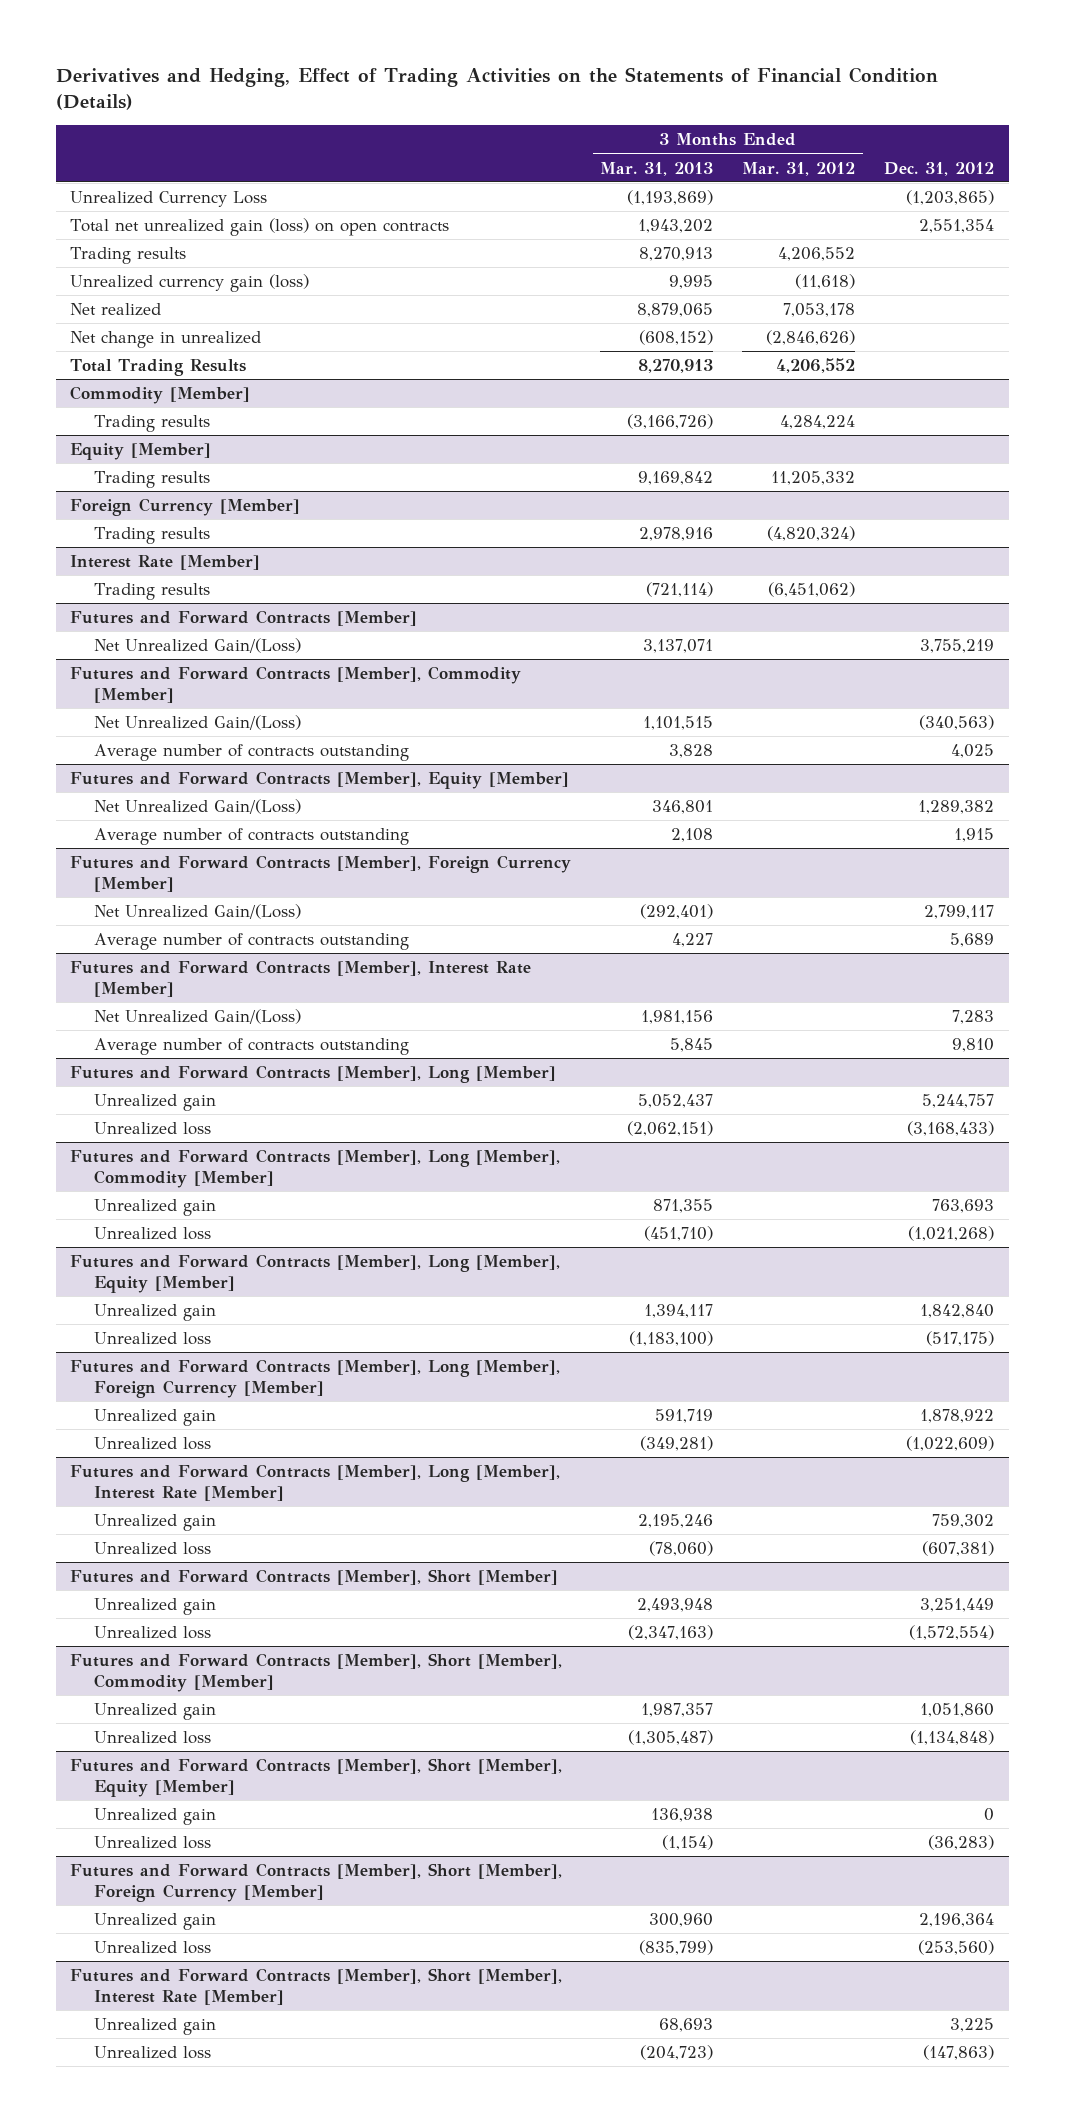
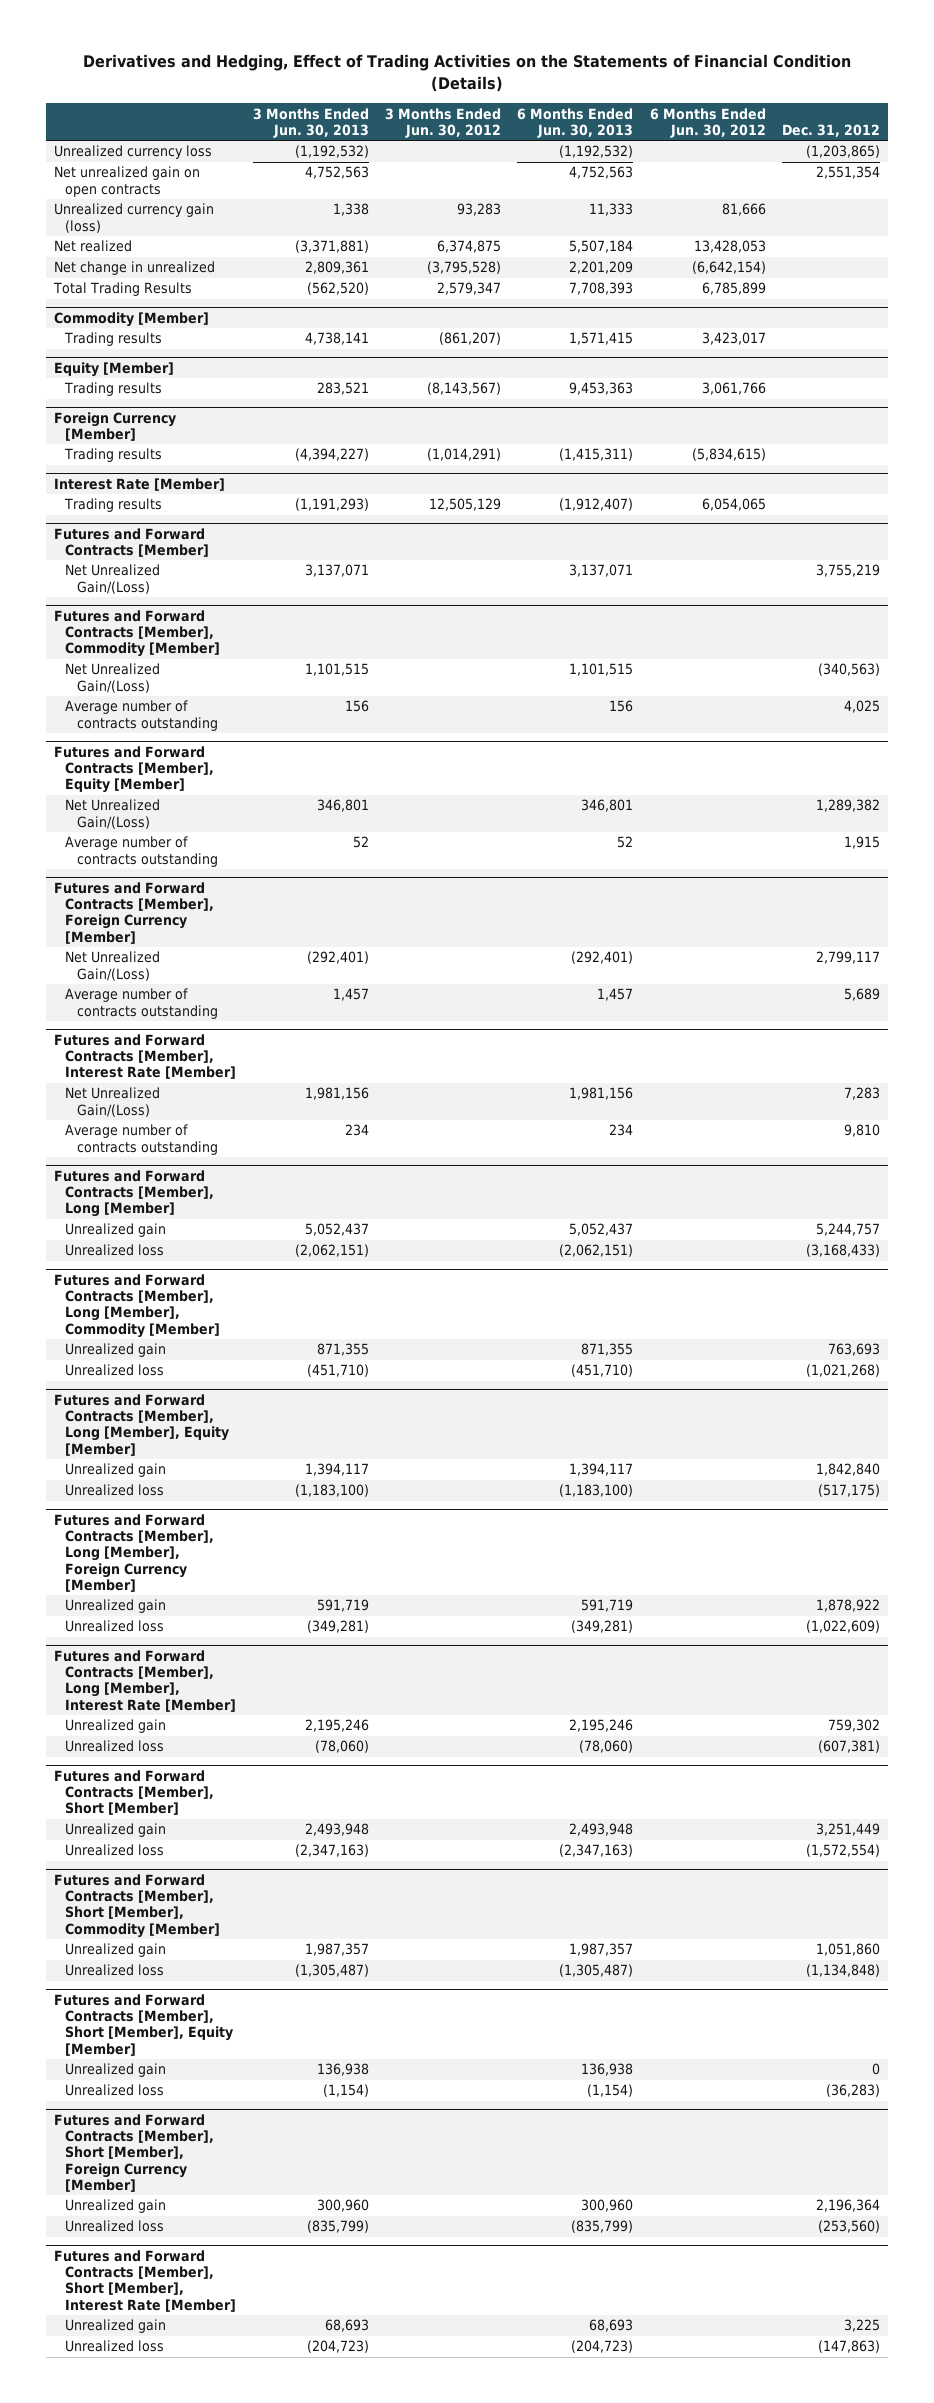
- | 3 Months Ended Mar. 31, 2013 | 3 Months Ended Mar. 31, 2012 | Dec. 31, 2012
+ | 3 Months Ended Jun. 30, 2013 | 3 Months Ended Jun. 30, 2012 | 6 Months Ended Jun. 30, 2013 | 6 Months Ended Jun. 30, 2012 | Dec. 31, 2012
- Unrealized Currency Loss | (1,193,869) | | (1,203,865)
- Total net unrealized gain (loss) on open contracts | 1,943,202 | | 2,551,354
- Trading results | 8,270,913 | 4,206,552 |
+ Unrealized currency loss | (1,192,532) | | (1,192,532) | | (1,203,865)
+ Net unrealized gain on open contracts | 4,752,563 | | 4,752,563 | | 2,551,354

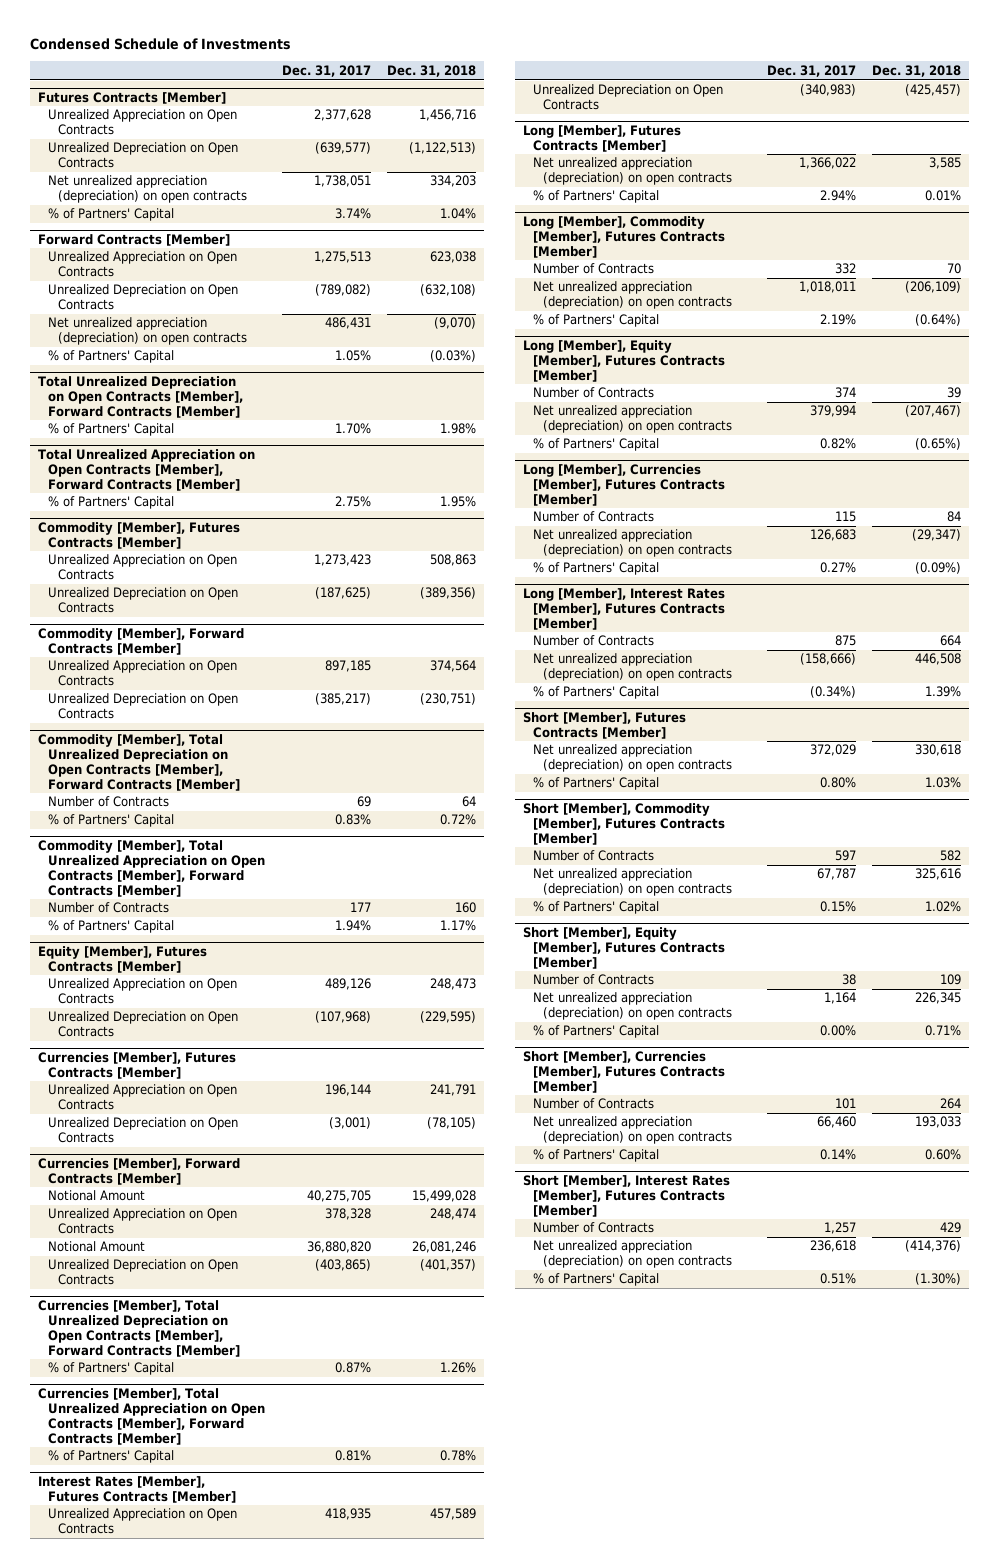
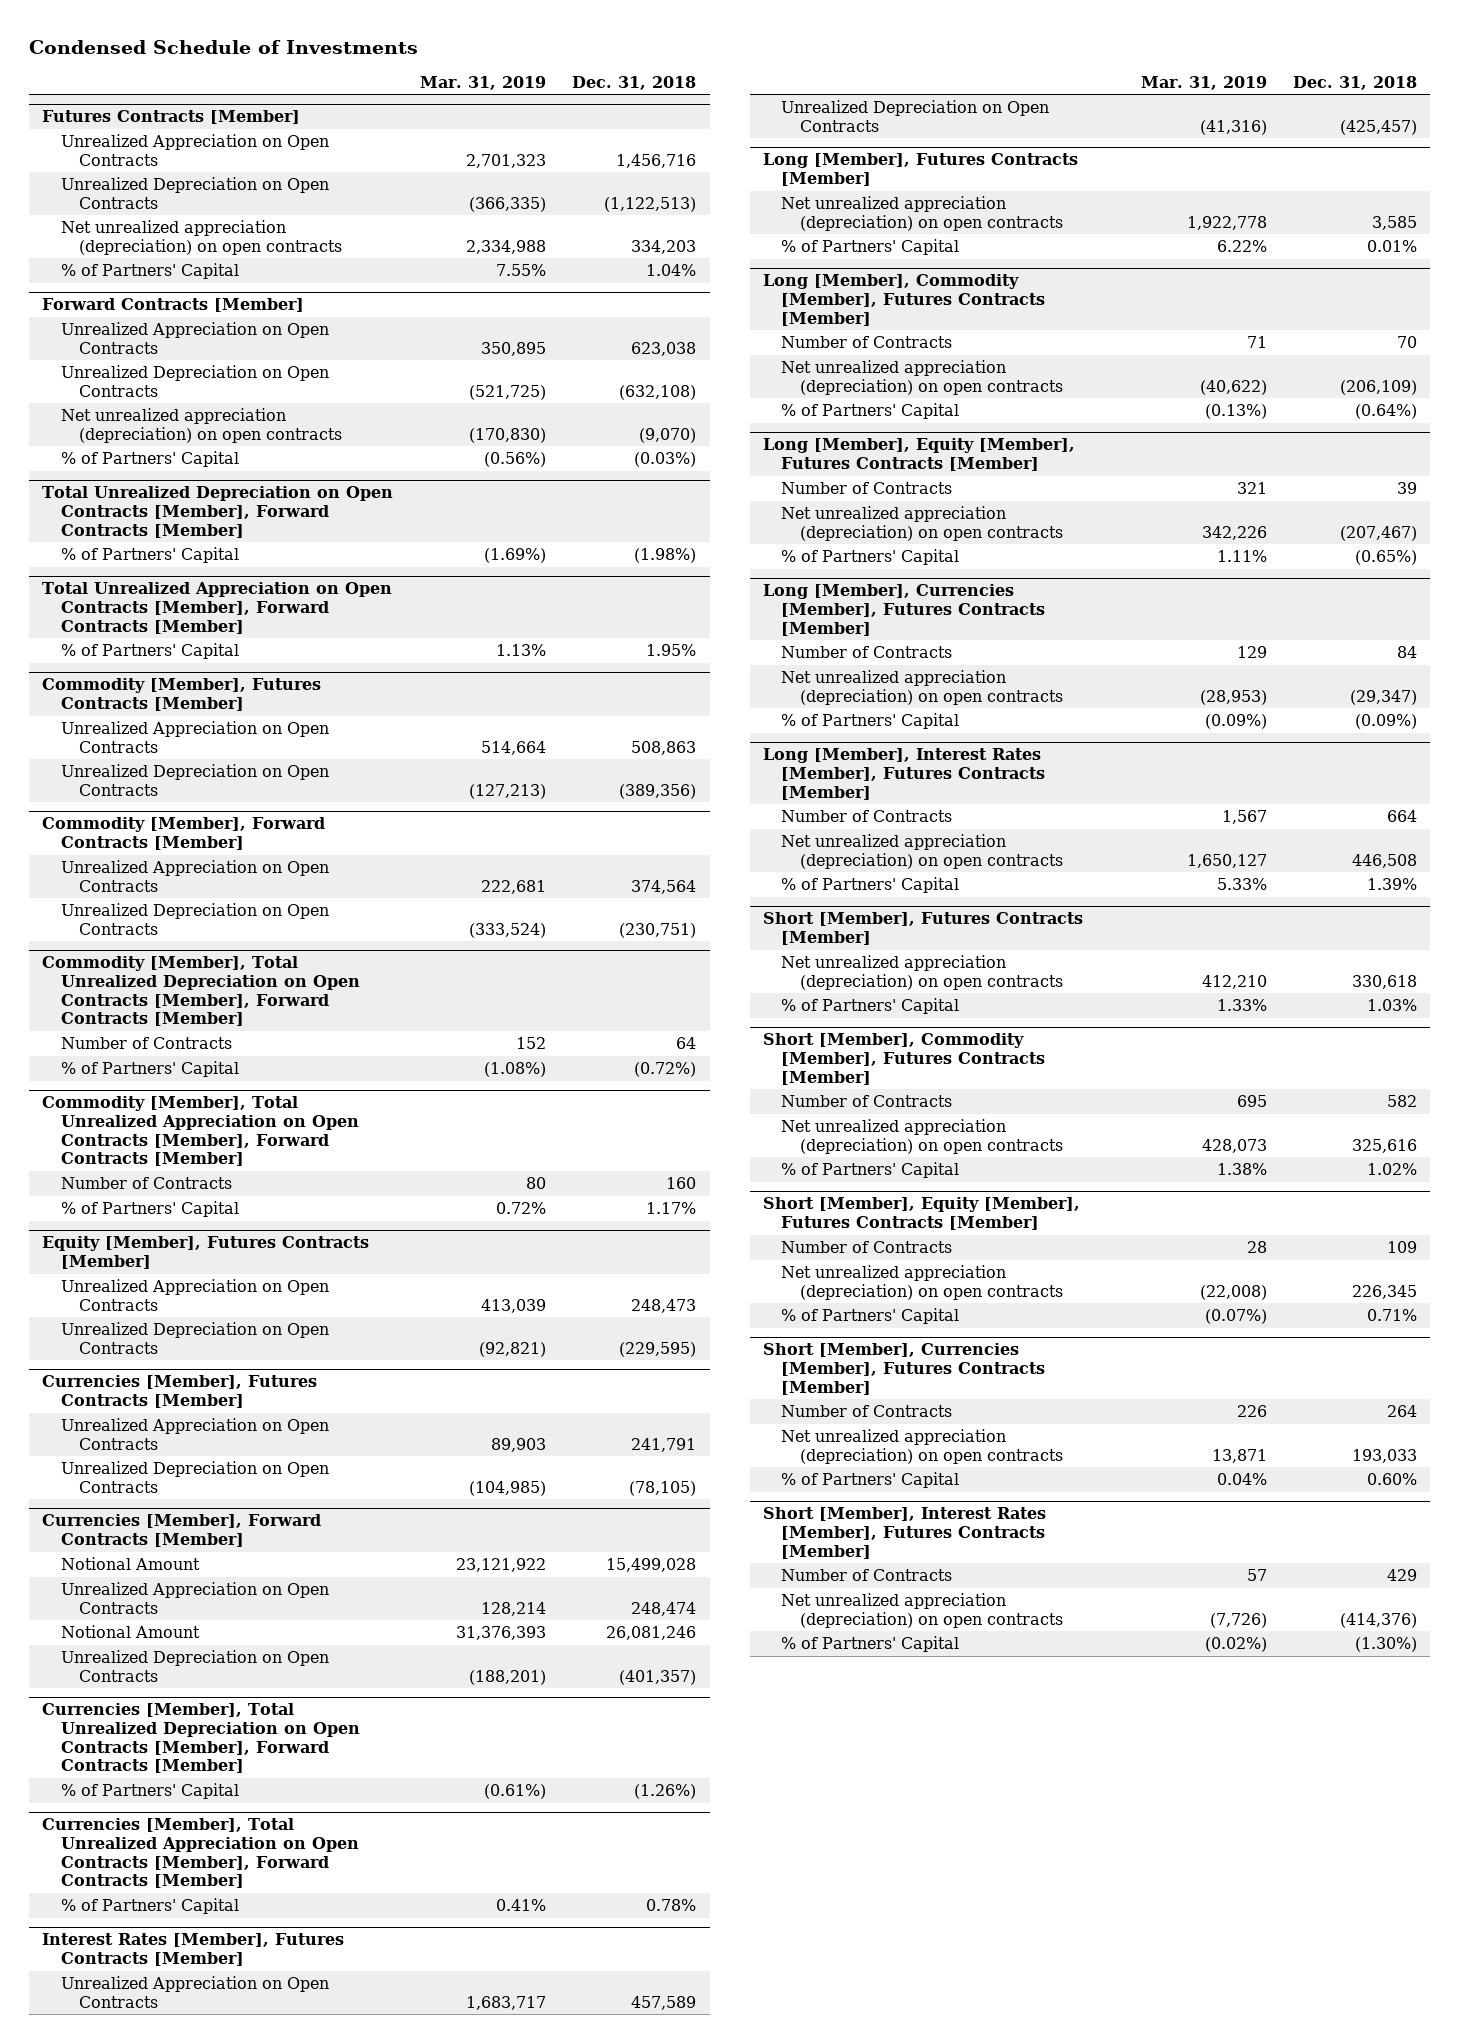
- | Dec. 31, 2017 | Dec. 31, 2018
+ | Mar. 31, 2019 | Dec. 31, 2018
@ Total Unrealized Depreciation on Open Contracts [Member], Forward Contracts [Member]
- % of Partners' Capital | 1.70% | 1.98%
+ % of Partners' Capital | (1.69%) | (1.98%)
@ Commodity [Member], Total Unrealized Depreciation on Open Contracts [Member], Forward Contracts [Member]
- % of Partners' Capital | 0.83% | 0.72%
+ % of Partners' Capital | (1.08%) | (0.72%)
@ Currencies [Member], Total Unrealized Depreciation on Open Contracts [Member], Forward Contracts [Member]
- % of Partners' Capital | 0.87% | 1.26%
+ % of Partners' Capital | (0.61%) | (1.26%)

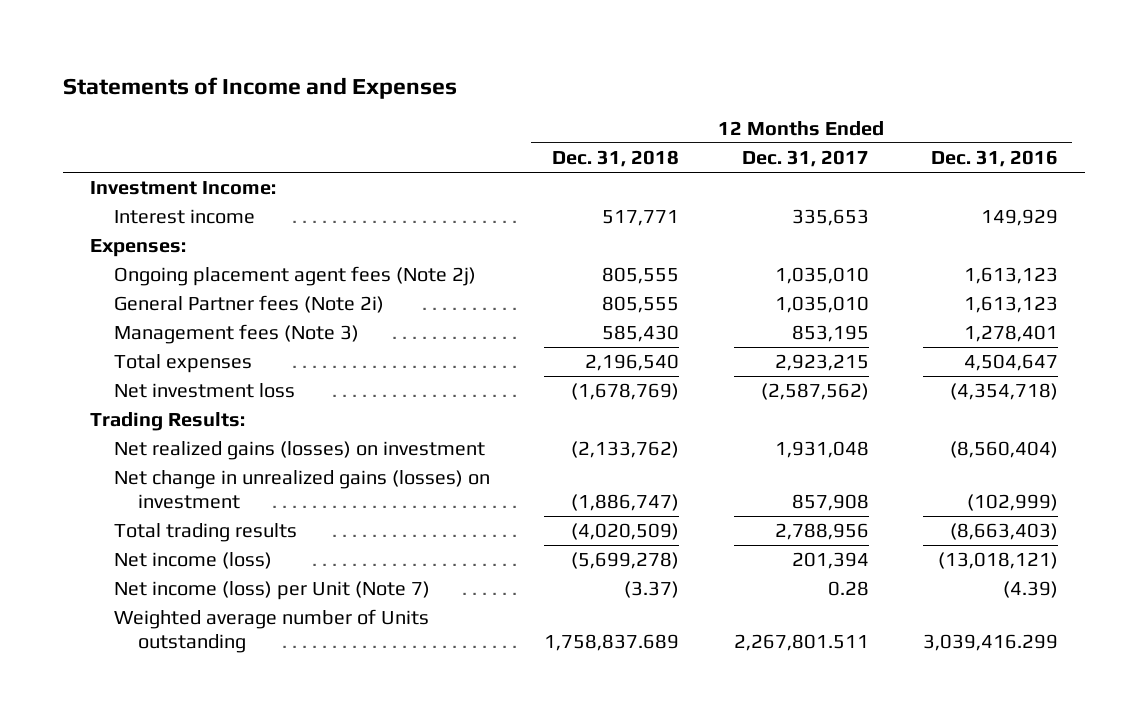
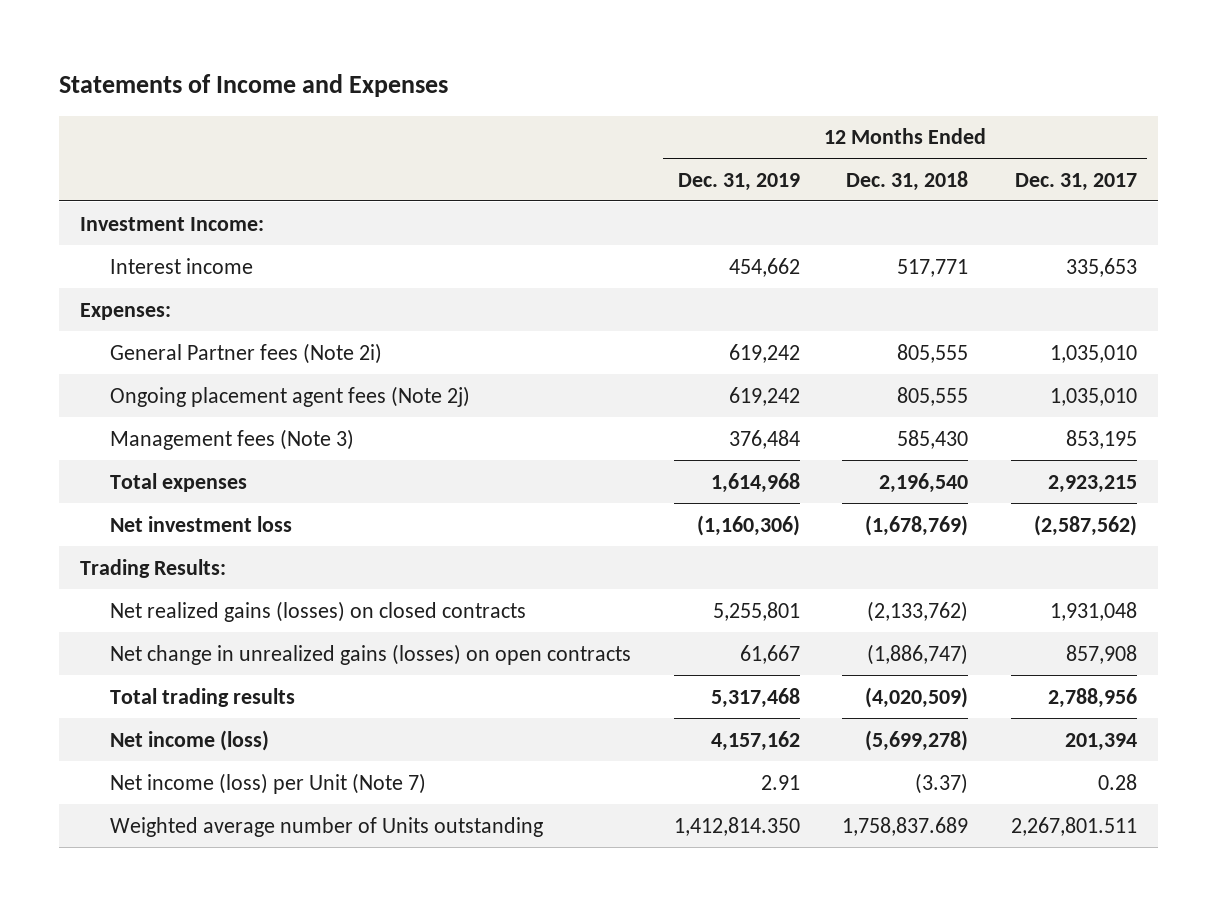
- | 12 Months Ended Dec. 31, 2018 | 12 Months Ended Dec. 31, 2017 | 12 Months Ended Dec. 31, 2016
+ | 12 Months Ended Dec. 31, 2019 | 12 Months Ended Dec. 31, 2018 | 12 Months Ended Dec. 31, 2017
moved down: Ongoing placement agent fees (Note 2j) | 619,242 | 805,555 | 1,035,010
- Net realized gains (losses) on investment | (2,133,762) | 1,931,048 | (8,560,404)
- Net change in unrealized gains (losses) on investment | (1,886,747) | 857,908 | (102,999)
+ Net realized gains (losses) on closed contracts | 5,255,801 | (2,133,762) | 1,931,048
+ Net change in unrealized gains (losses) on open contracts | 61,667 | (1,886,747) | 857,908

